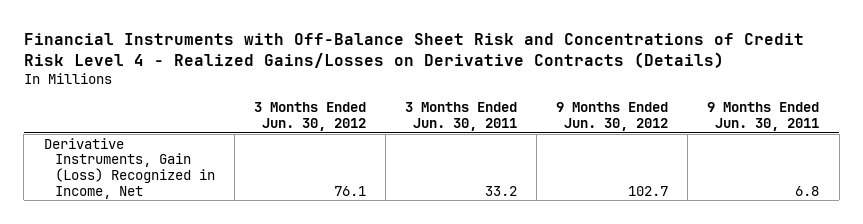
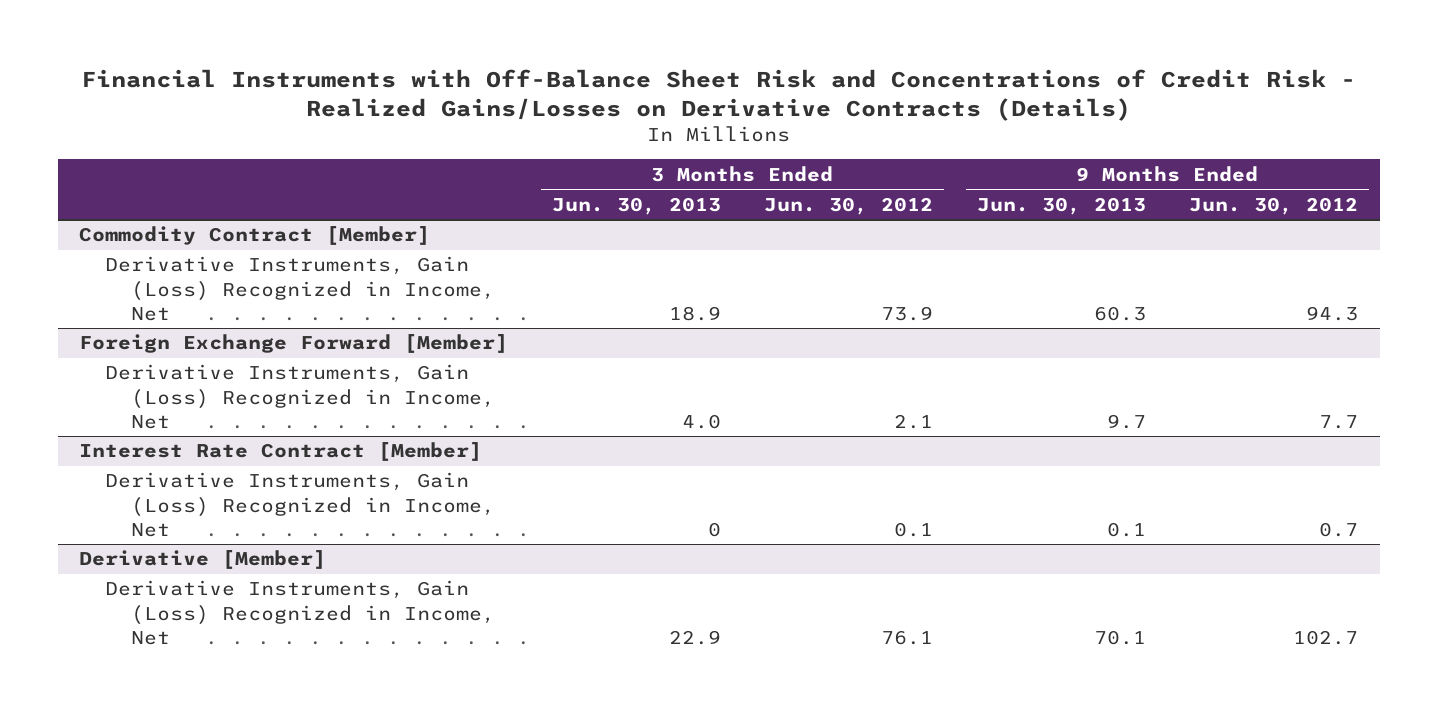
- Financial Instruments with Off-Balance Sheet Risk and Concentrations of Credit Risk Level 4 - Realized Gains/Losses on Derivative Contracts (Details)
+ Financial Instruments with Off-Balance Sheet Risk and Concentrations of Credit Risk - Realized Gains/Losses on Derivative Contracts (Details)
- | 3 Months Ended Jun. 30, 2012 | 3 Months Ended Jun. 30, 2011 | 9 Months Ended Jun. 30, 2012 | 9 Months Ended Jun. 30, 2011
+ | 3 Months Ended Jun. 30, 2013 | 3 Months Ended Jun. 30, 2012 | 9 Months Ended Jun. 30, 2013 | 9 Months Ended Jun. 30, 2012
+ Commodity Contract [Member]
+ Derivative Instruments, Gain (Loss) Recognized in Income, Net | 18.9 | 73.9 | 60.3 | 94.3
+ Foreign Exchange Forward [Member]
+ Derivative Instruments, Gain (Loss) Recognized in Income, Net | 4.0 | 2.1 | 9.7 | 7.7
+ Interest Rate Contract [Member]
+ Derivative Instruments, Gain (Loss) Recognized in Income, Net | 0 | 0.1 | 0.1 | 0.7
+ Derivative [Member]

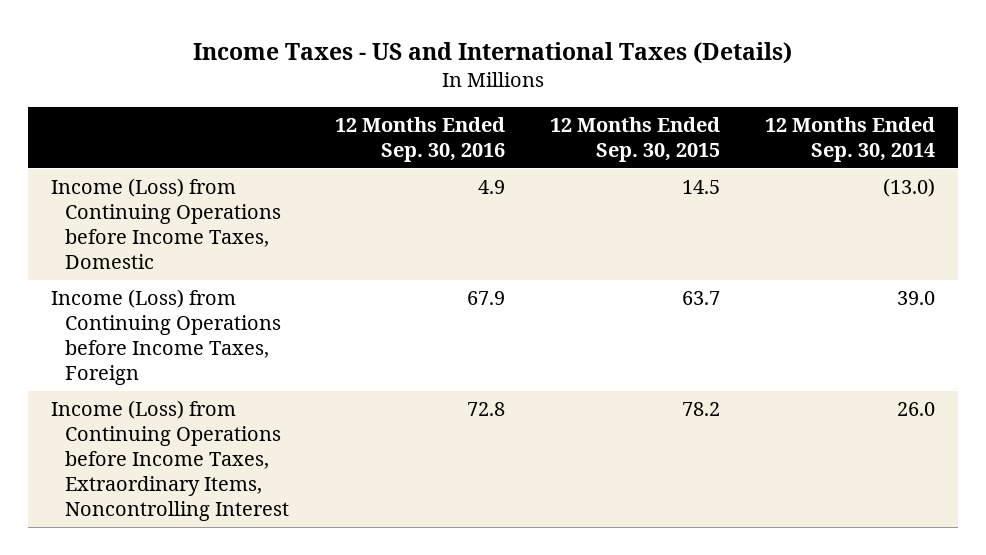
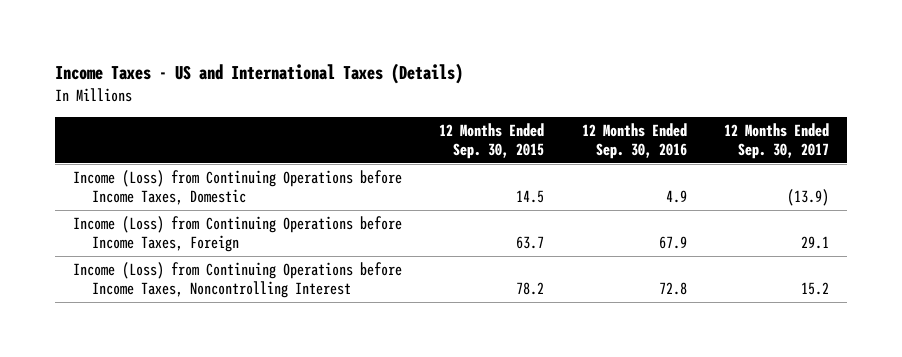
- | 12 Months Ended Sep. 30, 2016 | 12 Months Ended Sep. 30, 2015 | 12 Months Ended Sep. 30, 2014
+ | 12 Months Ended Sep. 30, 2015 | 12 Months Ended Sep. 30, 2016 | 12 Months Ended Sep. 30, 2017
- Income (Loss) from Continuing Operations before Income Taxes, Extraordinary Items, Noncontrolling Interest | 72.8 | 78.2 | 26.0
+ Income (Loss) from Continuing Operations before Income Taxes, Noncontrolling Interest | 78.2 | 72.8 | 15.2

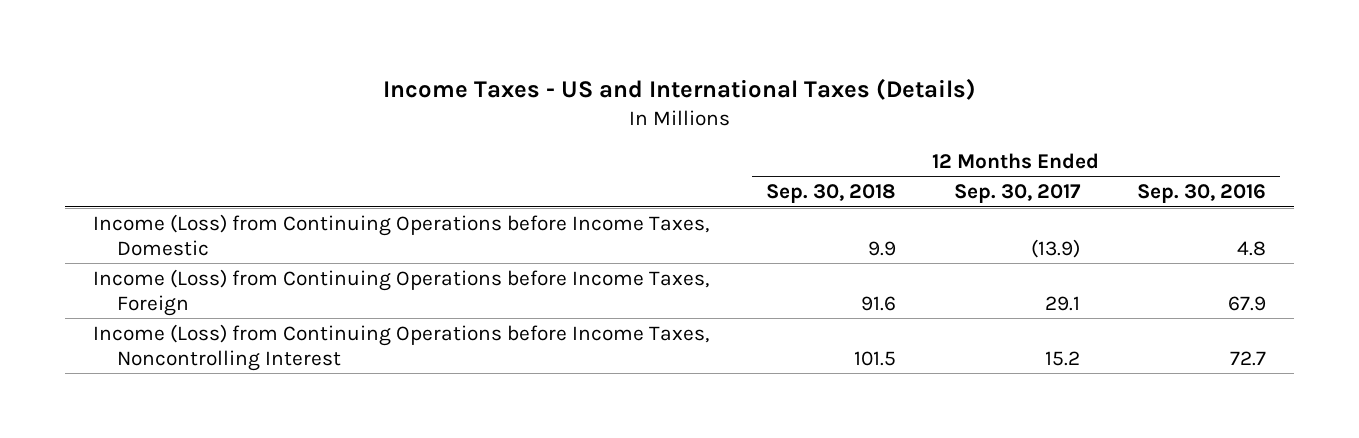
- | 12 Months Ended Sep. 30, 2015 | 12 Months Ended Sep. 30, 2016 | 12 Months Ended Sep. 30, 2017
+ | 12 Months Ended Sep. 30, 2018 | 12 Months Ended Sep. 30, 2017 | 12 Months Ended Sep. 30, 2016
- Income (Loss) from Continuing Operations before Income Taxes, Domestic | 14.5 | 4.9 | (13.9)
+ Income (Loss) from Continuing Operations before Income Taxes, Domestic | 9.9 | (13.9) | 4.8
- Income (Loss) from Continuing Operations before Income Taxes, Noncontrolling Interest | 78.2 | 72.8 | 15.2
+ Income (Loss) from Continuing Operations before Income Taxes, Noncontrolling Interest | 101.5 | 15.2 | 72.7

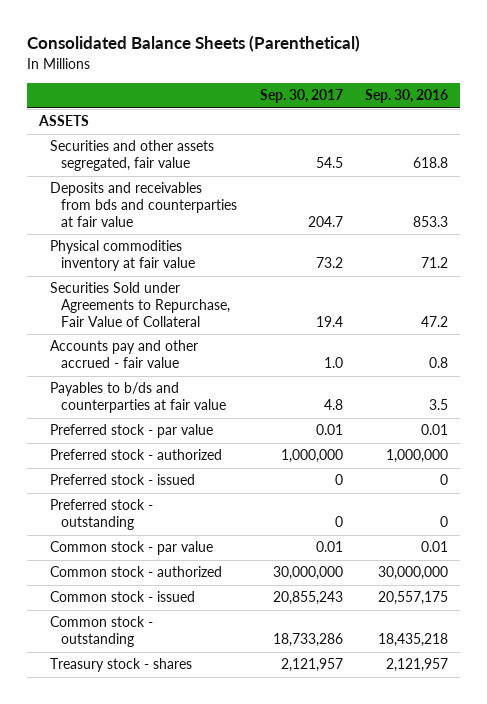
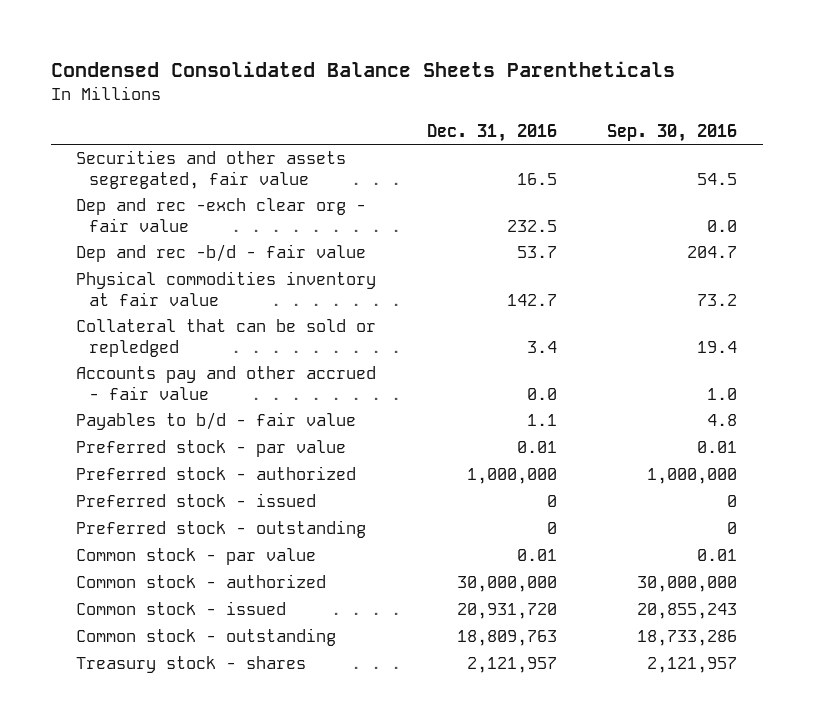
- Consolidated Balance Sheets (Parenthetical)
+ Condensed Consolidated Balance Sheets Parentheticals
- | Sep. 30, 2017 | Sep. 30, 2016
+ | Dec. 31, 2016 | Sep. 30, 2016
- ASSETS
- Securities and other assets segregated, fair value | 54.5 | 618.8
- Deposits and receivables from bds and counterparties at fair value | 204.7 | 853.3
- Physical commodities inventory at fair value | 73.2 | 71.2
- Securities Sold under Agreements to Repurchase, Fair Value of Collateral | 19.4 | 47.2
- Accounts pay and other accrued - fair value | 1.0 | 0.8
- Payables to b/ds and counterparties at fair value | 4.8 | 3.5
+ Securities and other assets segregated, fair value | 16.5 | 54.5
+ Dep and rec -exch clear org - fair value | 232.5 | 0.0
+ Dep and rec -b/d - fair value | 53.7 | 204.7
+ Physical commodities inventory at fair value | 142.7 | 73.2
+ Collateral that can be sold or repledged | 3.4 | 19.4
+ Accounts pay and other accrued - fair value | 0.0 | 1.0
+ Payables to b/d - fair value | 1.1 | 4.8
- Common stock - issued | 20,855,243 | 20,557,175
- Common stock - outstanding | 18,733,286 | 18,435,218
+ Common stock - issued | 20,931,720 | 20,855,243
+ Common stock - outstanding | 18,809,763 | 18,733,286

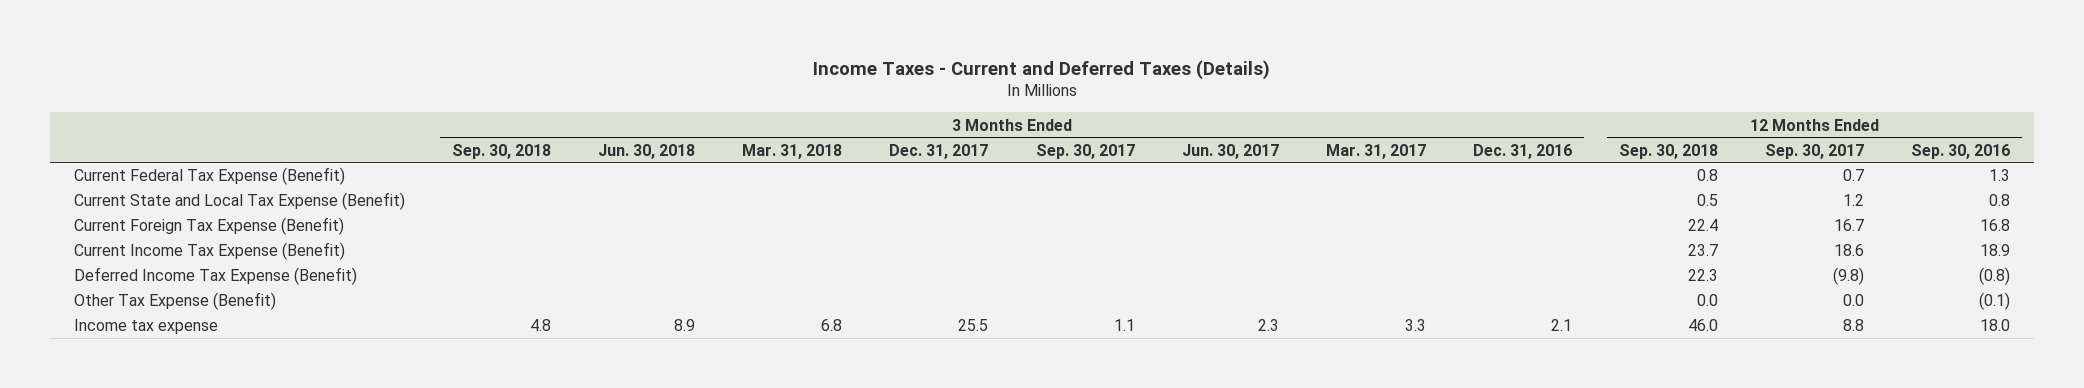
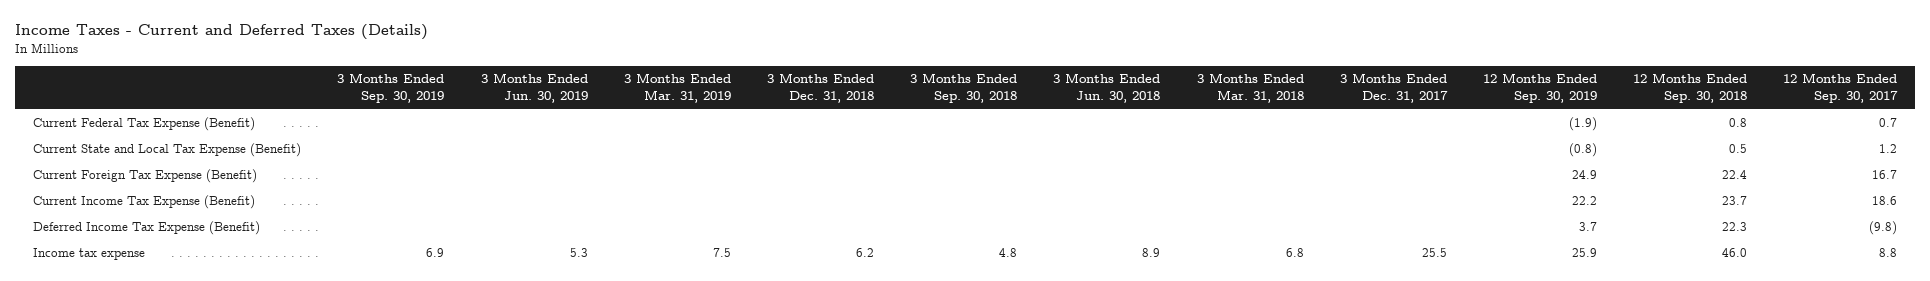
- | 3 Months Ended Sep. 30, 2018 | 3 Months Ended Jun. 30, 2018 | 3 Months Ended Mar. 31, 2018 | 3 Months Ended Dec. 31, 2017 | 3 Months Ended Sep. 30, 2017 | 3 Months Ended Jun. 30, 2017 | 3 Months Ended Mar. 31, 2017 | 3 Months Ended Dec. 31, 2016 | 12 Months Ended Sep. 30, 2018 | 12 Months Ended Sep. 30, 2017 | 12 Months Ended Sep. 30, 2016
+ | 3 Months Ended Sep. 30, 2019 | 3 Months Ended Jun. 30, 2019 | 3 Months Ended Mar. 31, 2019 | 3 Months Ended Dec. 31, 2018 | 3 Months Ended Sep. 30, 2018 | 3 Months Ended Jun. 30, 2018 | 3 Months Ended Mar. 31, 2018 | 3 Months Ended Dec. 31, 2017 | 12 Months Ended Sep. 30, 2019 | 12 Months Ended Sep. 30, 2018 | 12 Months Ended Sep. 30, 2017
- Other Tax Expense (Benefit) | | | | | | | | | 0.0 | 0.0 | (0.1)

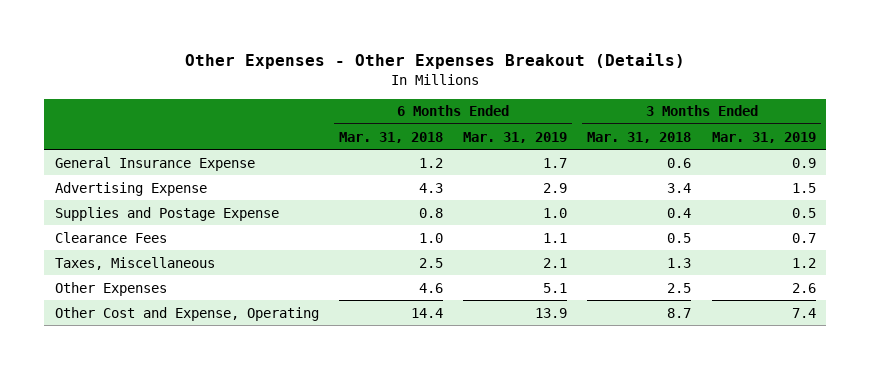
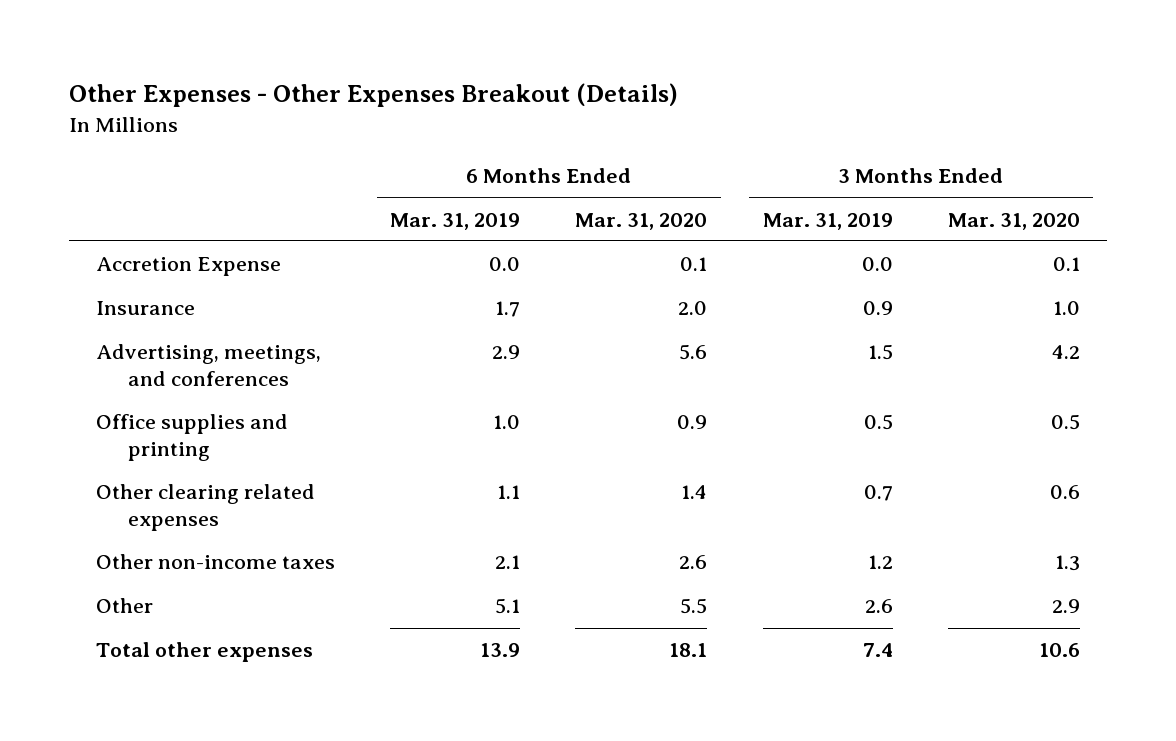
- | 6 Months Ended Mar. 31, 2018 | 6 Months Ended Mar. 31, 2019 | 3 Months Ended Mar. 31, 2018 | 3 Months Ended Mar. 31, 2019
+ | 6 Months Ended Mar. 31, 2019 | 6 Months Ended Mar. 31, 2020 | 3 Months Ended Mar. 31, 2019 | 3 Months Ended Mar. 31, 2020
- General Insurance Expense | 1.2 | 1.7 | 0.6 | 0.9
- Advertising Expense | 4.3 | 2.9 | 3.4 | 1.5
- Supplies and Postage Expense | 0.8 | 1.0 | 0.4 | 0.5
- Clearance Fees | 1.0 | 1.1 | 0.5 | 0.7
- Taxes, Miscellaneous | 2.5 | 2.1 | 1.3 | 1.2
- Other Expenses | 4.6 | 5.1 | 2.5 | 2.6
- Other Cost and Expense, Operating | 14.4 | 13.9 | 8.7 | 7.4
+ Accretion Expense | 0.0 | 0.1 | 0.0 | 0.1
+ Insurance | 1.7 | 2.0 | 0.9 | 1.0
+ Advertising, meetings, and conferences | 2.9 | 5.6 | 1.5 | 4.2
+ Office supplies and printing | 1.0 | 0.9 | 0.5 | 0.5
+ Other clearing related expenses | 1.1 | 1.4 | 0.7 | 0.6
+ Other non-income taxes | 2.1 | 2.6 | 1.2 | 1.3
+ Other | 5.1 | 5.5 | 2.6 | 2.9
+ Total other expenses | 13.9 | 18.1 | 7.4 | 10.6

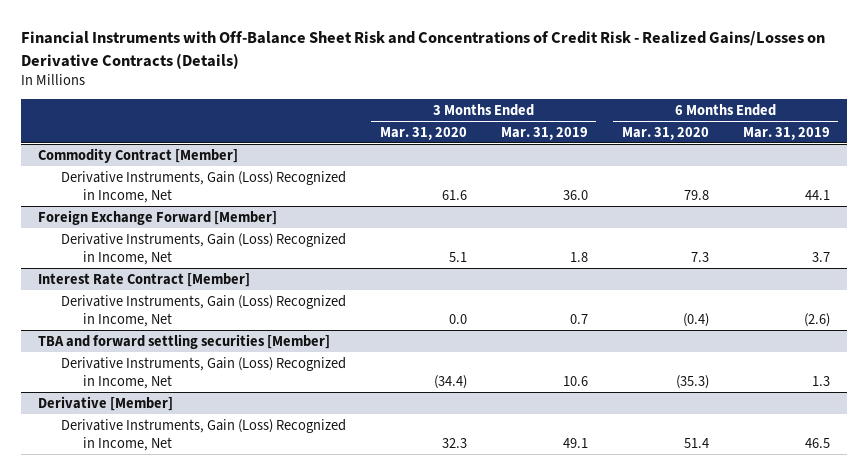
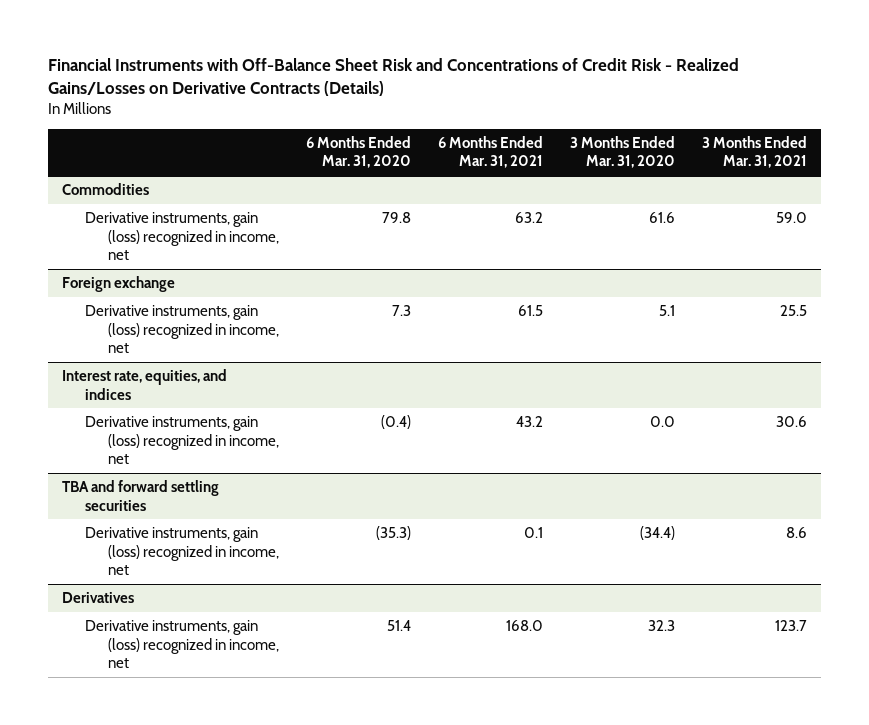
- | 3 Months Ended Mar. 31, 2020 | 3 Months Ended Mar. 31, 2019 | 6 Months Ended Mar. 31, 2020 | 6 Months Ended Mar. 31, 2019
+ | 6 Months Ended Mar. 31, 2020 | 6 Months Ended Mar. 31, 2021 | 3 Months Ended Mar. 31, 2020 | 3 Months Ended Mar. 31, 2021
- Commodity Contract [Member]
- Derivative Instruments, Gain (Loss) Recognized in Income, Net | 61.6 | 36.0 | 79.8 | 44.1
- Foreign Exchange Forward [Member]
- Derivative Instruments, Gain (Loss) Recognized in Income, Net | 5.1 | 1.8 | 7.3 | 3.7
- Interest Rate Contract [Member]
- Derivative Instruments, Gain (Loss) Recognized in Income, Net | 0.0 | 0.7 | (0.4) | (2.6)
- TBA and forward settling securities [Member]
- Derivative Instruments, Gain (Loss) Recognized in Income, Net | (34.4) | 10.6 | (35.3) | 1.3
- Derivative [Member]
- Derivative Instruments, Gain (Loss) Recognized in Income, Net | 32.3 | 49.1 | 51.4 | 46.5
+ Commodities
+ Derivative instruments, gain (loss) recognized in income, net | 79.8 | 63.2 | 61.6 | 59.0
+ Foreign exchange
+ Derivative instruments, gain (loss) recognized in income, net | 7.3 | 61.5 | 5.1 | 25.5
+ Interest rate, equities, and indices
+ Derivative instruments, gain (loss) recognized in income, net | (0.4) | 43.2 | 0.0 | 30.6
+ TBA and forward settling securities
+ Derivative instruments, gain (loss) recognized in income, net | (35.3) | 0.1 | (34.4) | 8.6
+ Derivatives
+ Derivative instruments, gain (loss) recognized in income, net | 51.4 | 168.0 | 32.3 | 123.7

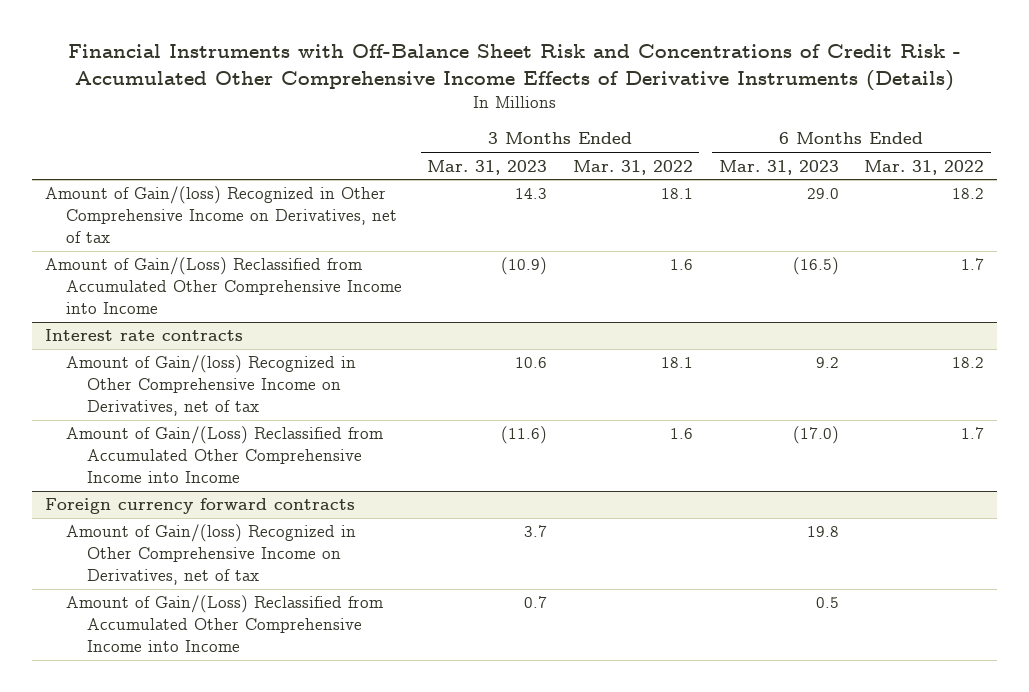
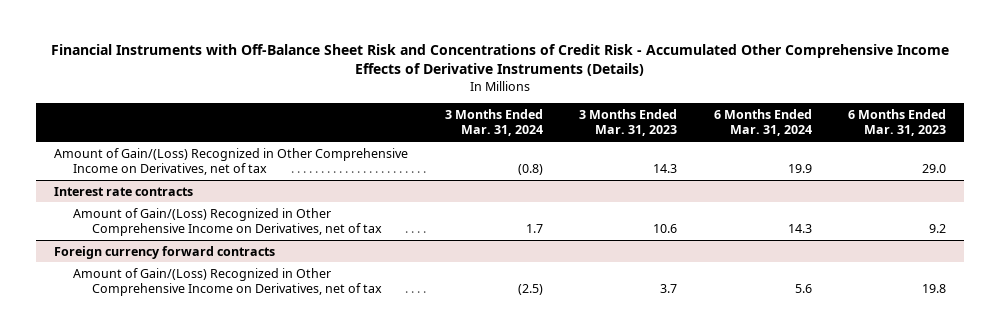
- | 3 Months Ended Mar. 31, 2023 | 3 Months Ended Mar. 31, 2022 | 6 Months Ended Mar. 31, 2023 | 6 Months Ended Mar. 31, 2022
+ | 3 Months Ended Mar. 31, 2024 | 3 Months Ended Mar. 31, 2023 | 6 Months Ended Mar. 31, 2024 | 6 Months Ended Mar. 31, 2023
- Amount of Gain/(loss) Recognized in Other Comprehensive Income on Derivatives, net of tax | 14.3 | 18.1 | 29.0 | 18.2
- Amount of Gain/(Loss) Reclassified from Accumulated Other Comprehensive Income into Income | (10.9) | 1.6 | (16.5) | 1.7
+ Amount of Gain/(Loss) Recognized in Other Comprehensive Income on Derivatives, net of tax | (0.8) | 14.3 | 19.9 | 29.0
@ Interest rate contracts
- Amount of Gain/(loss) Recognized in Other Comprehensive Income on Derivatives, net of tax | 10.6 | 18.1 | 9.2 | 18.2
- Amount of Gain/(Loss) Reclassified from Accumulated Other Comprehensive Income into Income | (11.6) | 1.6 | (17.0) | 1.7
+ Amount of Gain/(Loss) Recognized in Other Comprehensive Income on Derivatives, net of tax | 1.7 | 10.6 | 14.3 | 9.2
@ Foreign currency forward contracts
- Amount of Gain/(loss) Recognized in Other Comprehensive Income on Derivatives, net of tax | 3.7 | | 19.8 |
- Amount of Gain/(Loss) Reclassified from Accumulated Other Comprehensive Income into Income | 0.7 | | 0.5 |
+ Amount of Gain/(Loss) Recognized in Other Comprehensive Income on Derivatives, net of tax | (2.5) | 3.7 | 5.6 | 19.8

